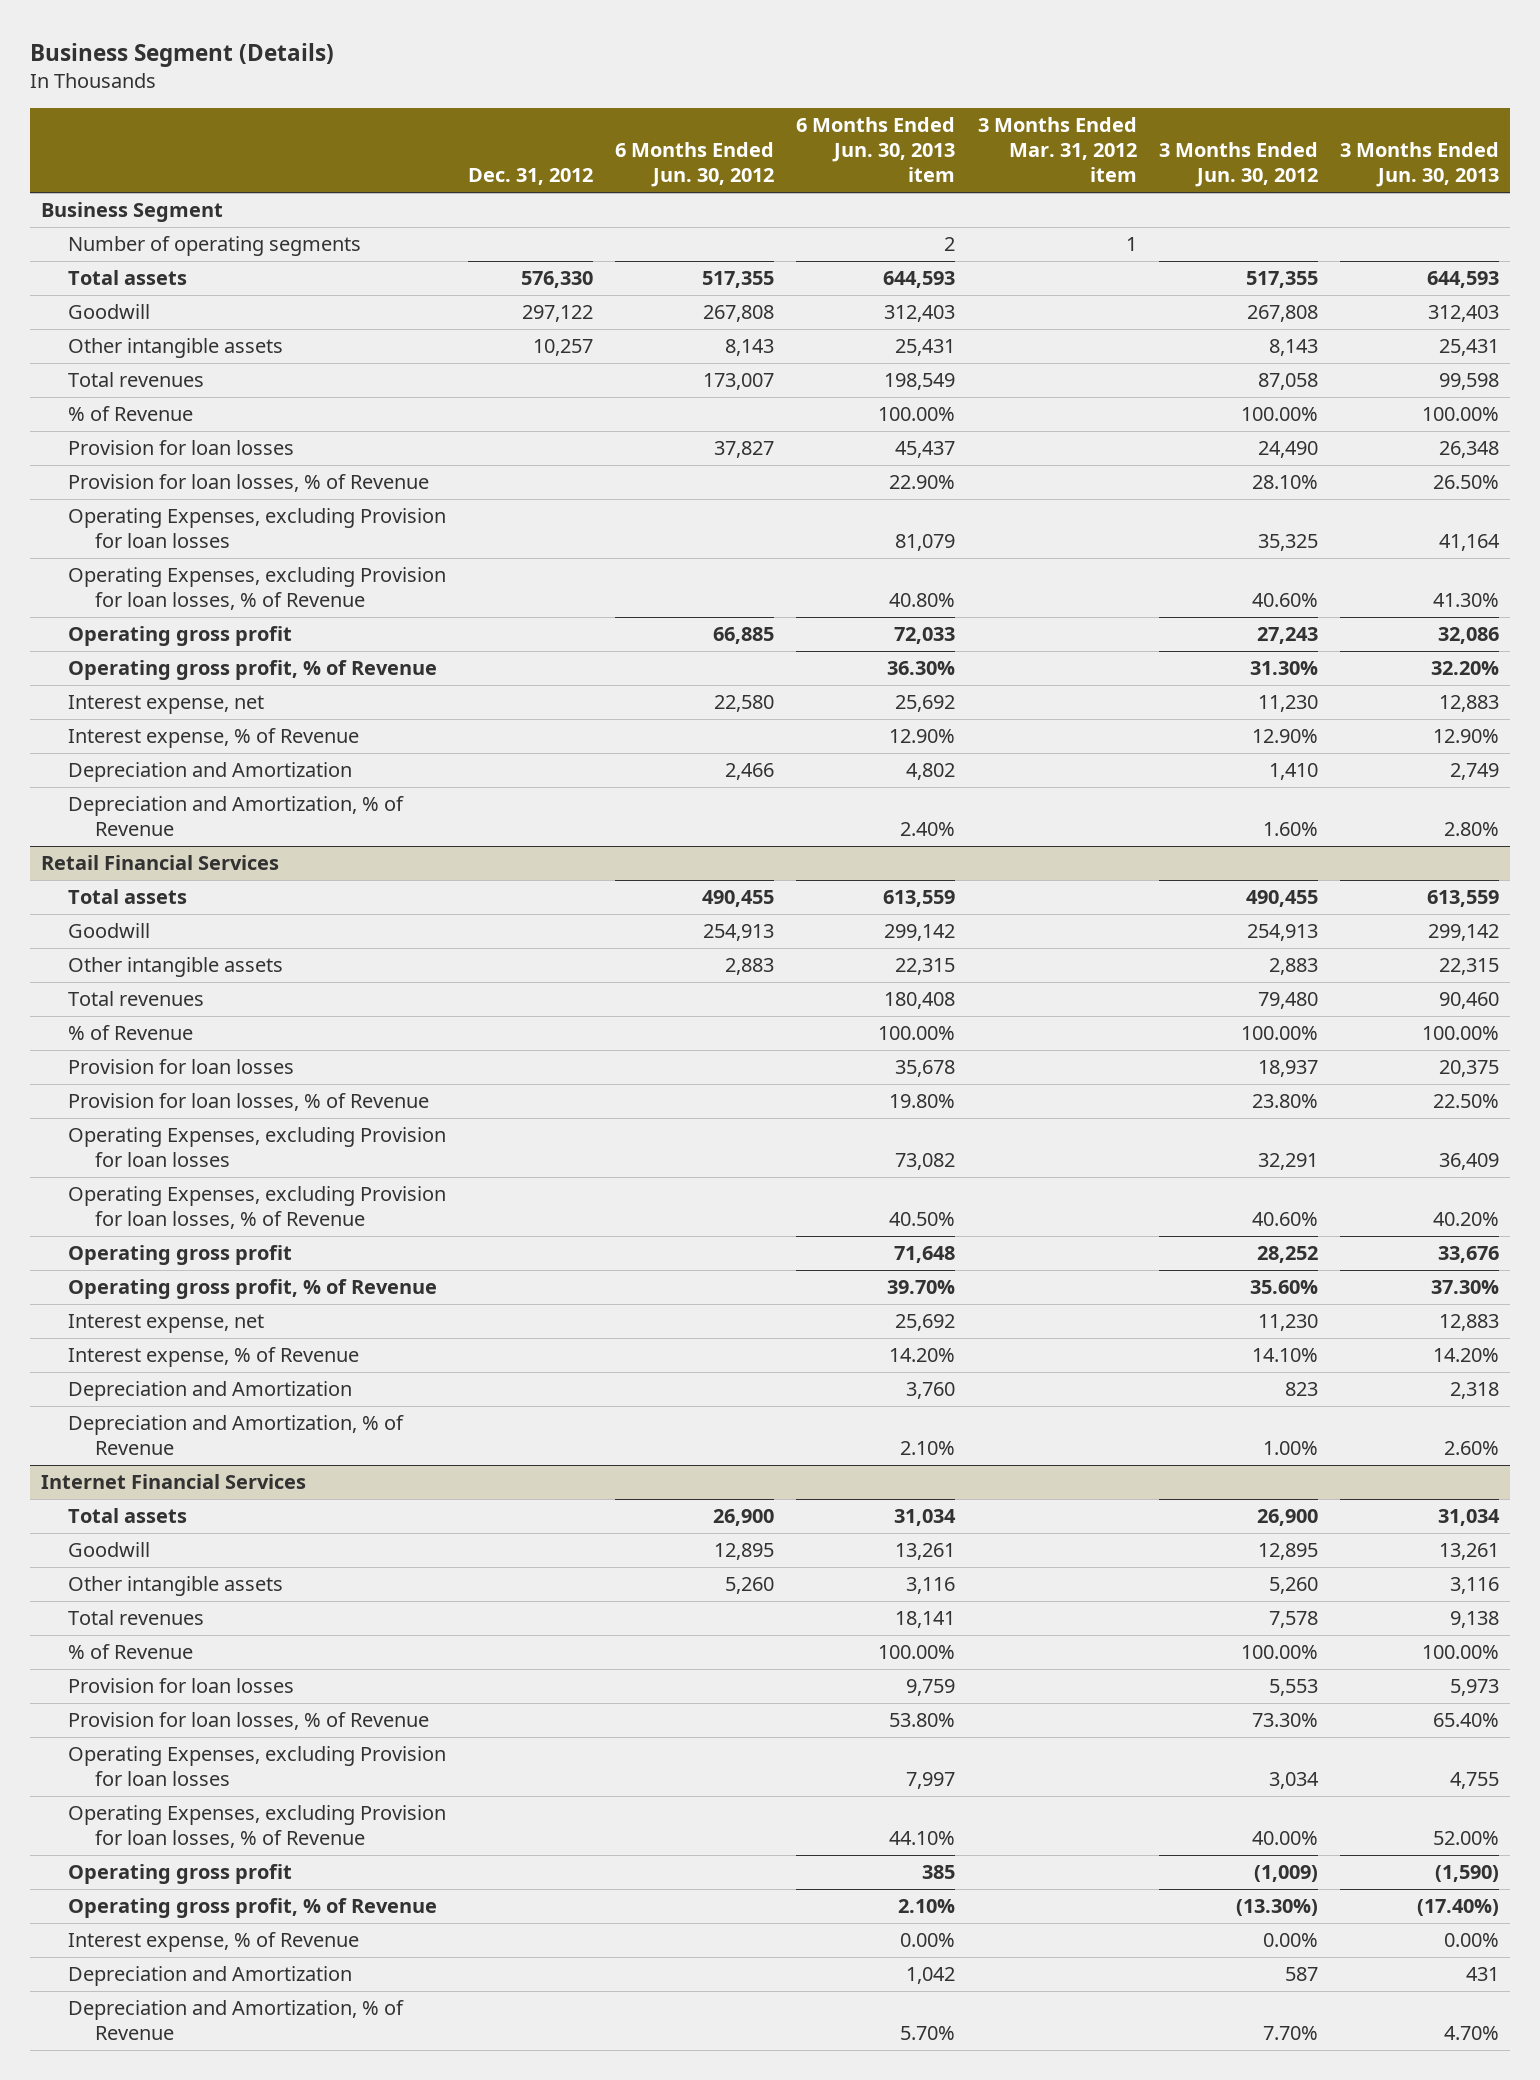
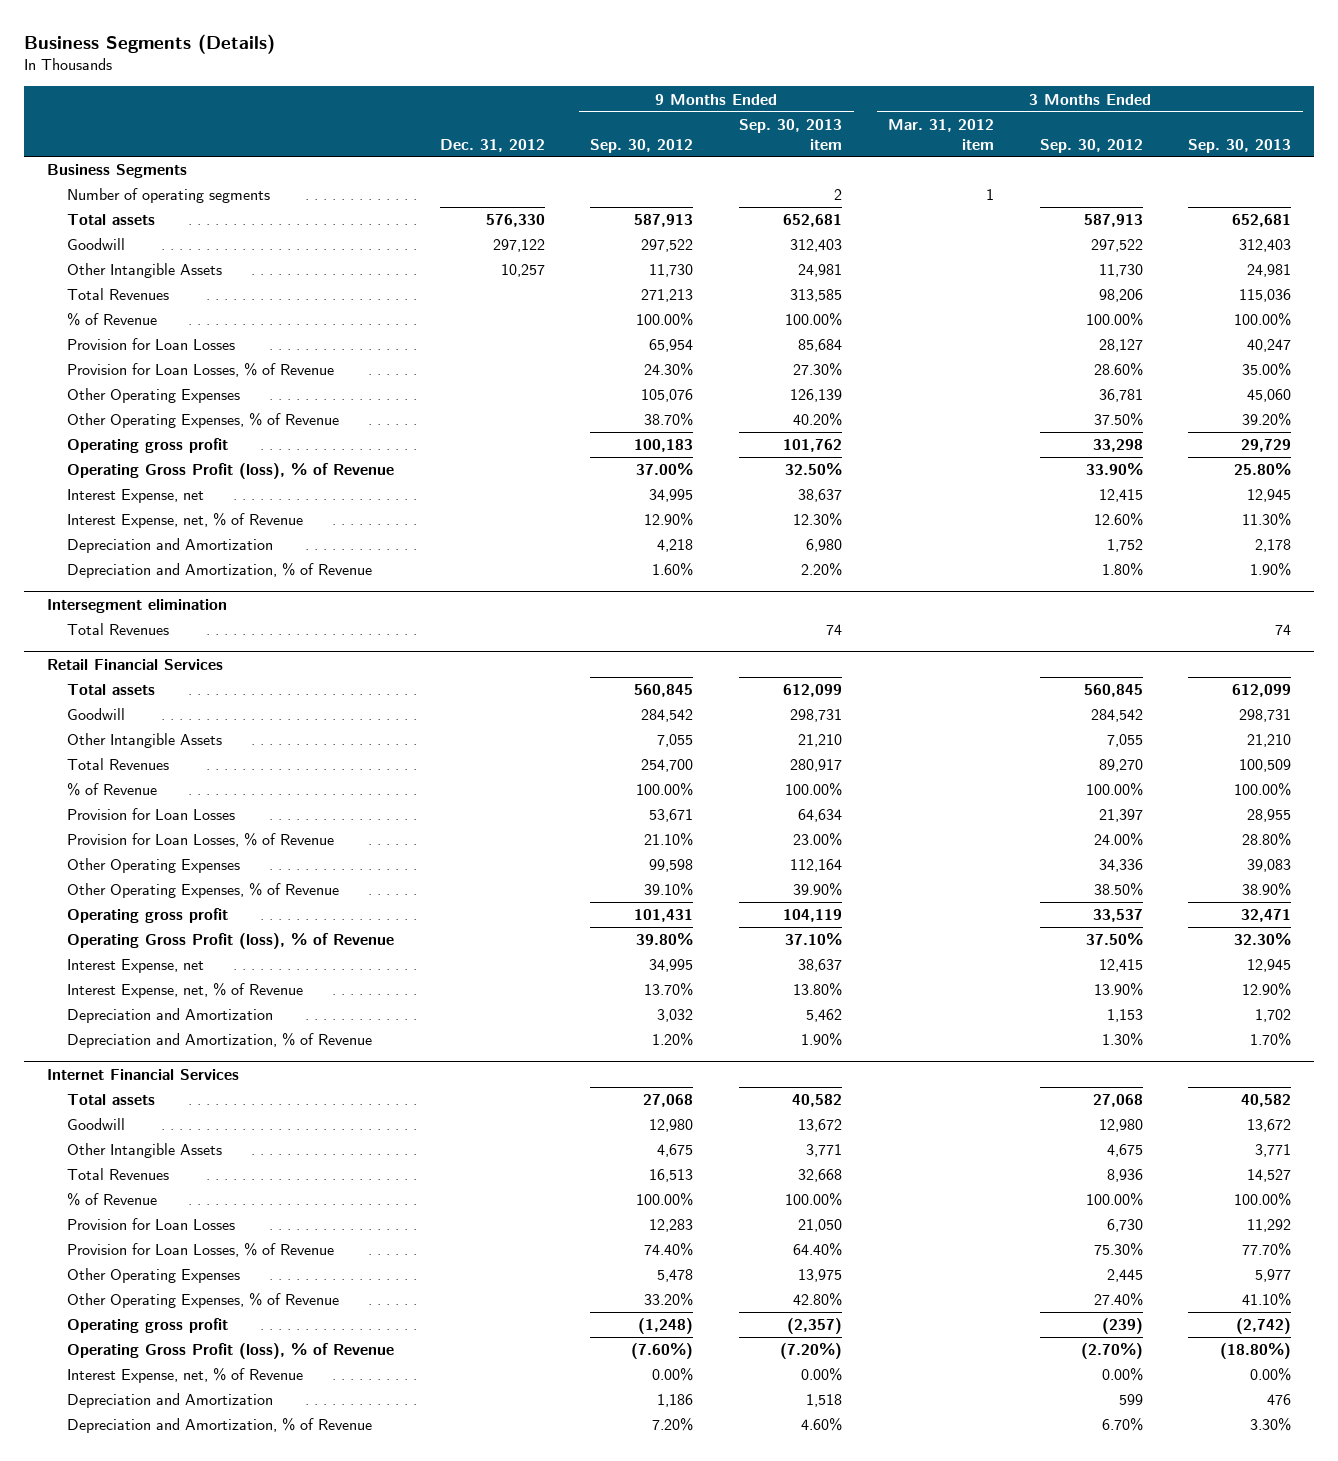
- Business Segment (Details)
+ Business Segments (Details)
- | Dec. 31, 2012 | 6 Months Ended Jun. 30, 2012 | 6 Months Ended Jun. 30, 2013 item | 3 Months Ended Mar. 31, 2012 item | 3 Months Ended Jun. 30, 2012 | 3 Months Ended Jun. 30, 2013
+ | Dec. 31, 2012 | 9 Months Ended Sep. 30, 2012 | 9 Months Ended Sep. 30, 2013 item | 3 Months Ended Mar. 31, 2012 item | 3 Months Ended Sep. 30, 2012 | 3 Months Ended Sep. 30, 2013
- Business Segment
+ Business Segments
- Other intangible assets | 10,257 | 8,143 | 25,431 | | 8,143 | 25,431
- Total revenues | | 173,007 | 198,549 | | 87,058 | 99,598
+ Other Intangible Assets | 10,257 | 11,730 | 24,981 | | 11,730 | 24,981
+ Total Revenues | | 271,213 | 313,585 | | 98,206 | 115,036
- Provision for loan losses | | 37,827 | 45,437 | | 24,490 | 26,348
- Provision for loan losses, % of Revenue | | | 22.90% | | 28.10% | 26.50%
- Operating Expenses, excluding Provision for loan losses | | | 81,079 | | 35,325 | 41,164
- Operating Expenses, excluding Provision for loan losses, % of Revenue | | | 40.80% | | 40.60% | 41.30%
+ Provision for Loan Losses | | 65,954 | 85,684 | | 28,127 | 40,247
+ Provision for Loan Losses, % of Revenue | | 24.30% | 27.30% | | 28.60% | 35.00%
+ Other Operating Expenses | | 105,076 | 126,139 | | 36,781 | 45,060
+ Other Operating Expenses, % of Revenue | | 38.70% | 40.20% | | 37.50% | 39.20%
- Operating gross profit, % of Revenue | | | 36.30% | | 31.30% | 32.20%
- Interest expense, net | | 22,580 | 25,692 | | 11,230 | 12,883
- Interest expense, % of Revenue | | | 12.90% | | 12.90% | 12.90%
+ Operating Gross Profit (loss), % of Revenue | | 37.00% | 32.50% | | 33.90% | 25.80%
+ Interest Expense, net | | 34,995 | 38,637 | | 12,415 | 12,945
+ Interest Expense, net, % of Revenue | | 12.90% | 12.30% | | 12.60% | 11.30%
+ Intersegment elimination
+ Total Revenues | | | 74 | | | 74
@ Retail Financial Services
- Other intangible assets | | 2,883 | 22,315 | | 2,883 | 22,315
- Total revenues | | | 180,408 | | 79,480 | 90,460
+ Other Intangible Assets | | 7,055 | 21,210 | | 7,055 | 21,210
+ Total Revenues | | 254,700 | 280,917 | | 89,270 | 100,509
- Provision for loan losses | | | 35,678 | | 18,937 | 20,375
- Provision for loan losses, % of Revenue | | | 19.80% | | 23.80% | 22.50%
- Operating Expenses, excluding Provision for loan losses | | | 73,082 | | 32,291 | 36,409
- Operating Expenses, excluding Provision for loan losses, % of Revenue | | | 40.50% | | 40.60% | 40.20%
+ Provision for Loan Losses | | 53,671 | 64,634 | | 21,397 | 28,955
+ Provision for Loan Losses, % of Revenue | | 21.10% | 23.00% | | 24.00% | 28.80%
+ Other Operating Expenses | | 99,598 | 112,164 | | 34,336 | 39,083
+ Other Operating Expenses, % of Revenue | | 39.10% | 39.90% | | 38.50% | 38.90%
- Operating gross profit, % of Revenue | | | 39.70% | | 35.60% | 37.30%
- Interest expense, net | | | 25,692 | | 11,230 | 12,883
- Interest expense, % of Revenue | | | 14.20% | | 14.10% | 14.20%
+ Operating Gross Profit (loss), % of Revenue | | 39.80% | 37.10% | | 37.50% | 32.30%
+ Interest Expense, net | | 34,995 | 38,637 | | 12,415 | 12,945
+ Interest Expense, net, % of Revenue | | 13.70% | 13.80% | | 13.90% | 12.90%
@ Internet Financial Services
- Other intangible assets | | 5,260 | 3,116 | | 5,260 | 3,116
- Total revenues | | | 18,141 | | 7,578 | 9,138
+ Other Intangible Assets | | 4,675 | 3,771 | | 4,675 | 3,771
+ Total Revenues | | 16,513 | 32,668 | | 8,936 | 14,527
- Provision for loan losses | | | 9,759 | | 5,553 | 5,973
- Provision for loan losses, % of Revenue | | | 53.80% | | 73.30% | 65.40%
- Operating Expenses, excluding Provision for loan losses | | | 7,997 | | 3,034 | 4,755
- Operating Expenses, excluding Provision for loan losses, % of Revenue | | | 44.10% | | 40.00% | 52.00%
+ Provision for Loan Losses | | 12,283 | 21,050 | | 6,730 | 11,292
+ Provision for Loan Losses, % of Revenue | | 74.40% | 64.40% | | 75.30% | 77.70%
+ Other Operating Expenses | | 5,478 | 13,975 | | 2,445 | 5,977
+ Other Operating Expenses, % of Revenue | | 33.20% | 42.80% | | 27.40% | 41.10%
- Operating gross profit, % of Revenue | | | 2.10% | | (13.30%) | (17.40%)
- Interest expense, % of Revenue | | | 0.00% | | 0.00% | 0.00%
+ Operating Gross Profit (loss), % of Revenue | | (7.60%) | (7.20%) | | (2.70%) | (18.80%)
+ Interest Expense, net, % of Revenue | | 0.00% | 0.00% | | 0.00% | 0.00%

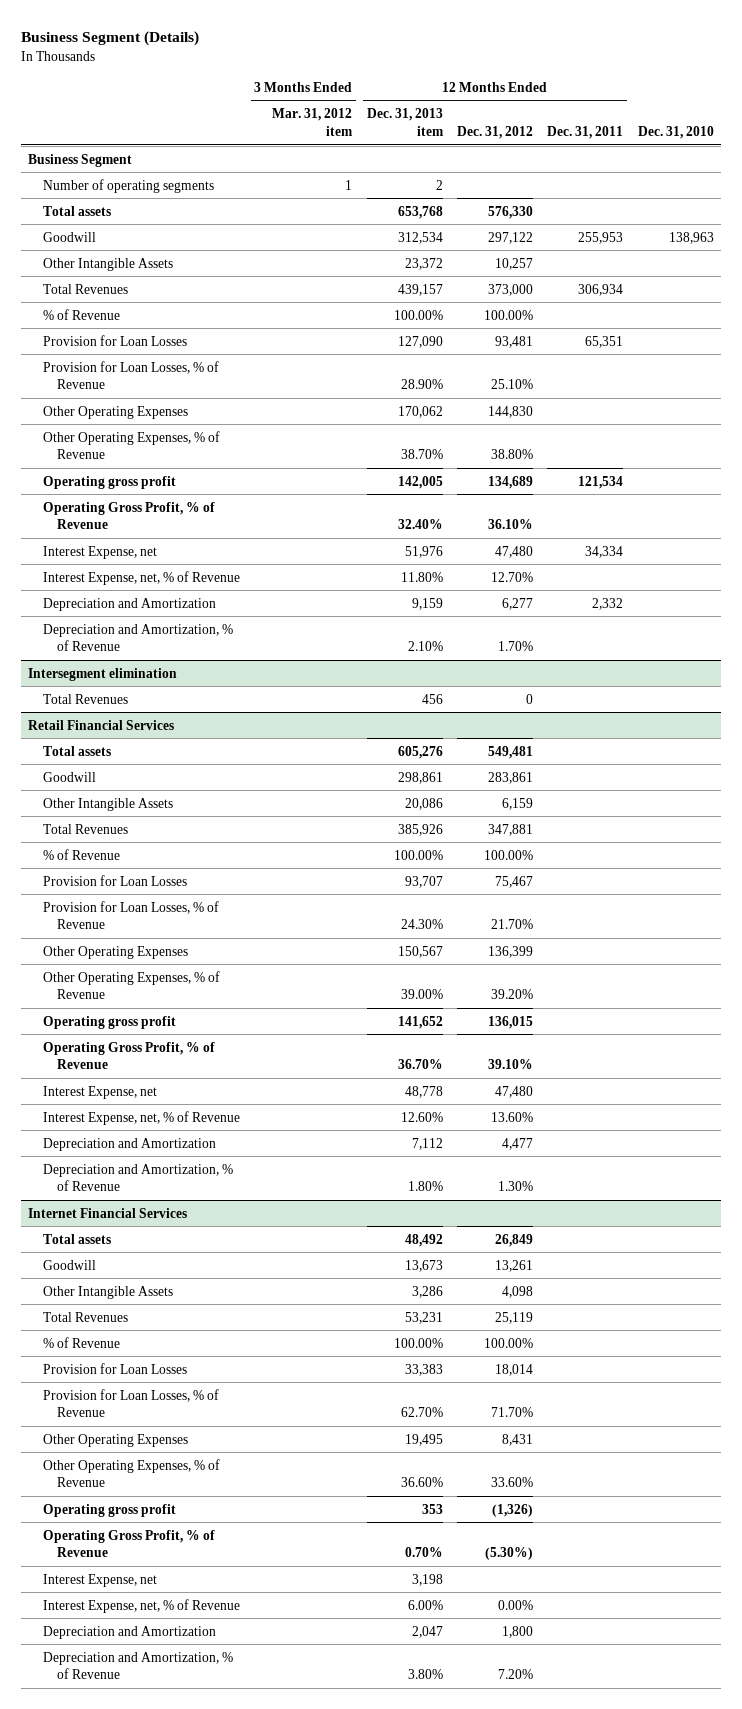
- Business Segments (Details)
+ Business Segment (Details)
- | Dec. 31, 2012 | 9 Months Ended Sep. 30, 2012 | 9 Months Ended Sep. 30, 2013 item | 3 Months Ended Mar. 31, 2012 item | 3 Months Ended Sep. 30, 2012 | 3 Months Ended Sep. 30, 2013
+ | 3 Months Ended Mar. 31, 2012 item | 12 Months Ended Dec. 31, 2013 item | 12 Months Ended Dec. 31, 2012 | 12 Months Ended Dec. 31, 2011 | Dec. 31, 2010
- Business Segments
+ Business Segment
- Operating Gross Profit (loss), % of Revenue | | 37.00% | 32.50% | | 33.90% | 25.80%
+ Operating Gross Profit, % of Revenue | | 32.40% | 36.10% | |
@ Retail Financial Services
- Operating Gross Profit (loss), % of Revenue | | 39.80% | 37.10% | | 37.50% | 32.30%
+ Operating Gross Profit, % of Revenue | | 36.70% | 39.10% | |
@ Internet Financial Services
- Operating Gross Profit (loss), % of Revenue | | (7.60%) | (7.20%) | | (2.70%) | (18.80%)
+ Operating Gross Profit, % of Revenue | | 0.70% | (5.30%) | |
+ Interest Expense, net | | 3,198 | | |

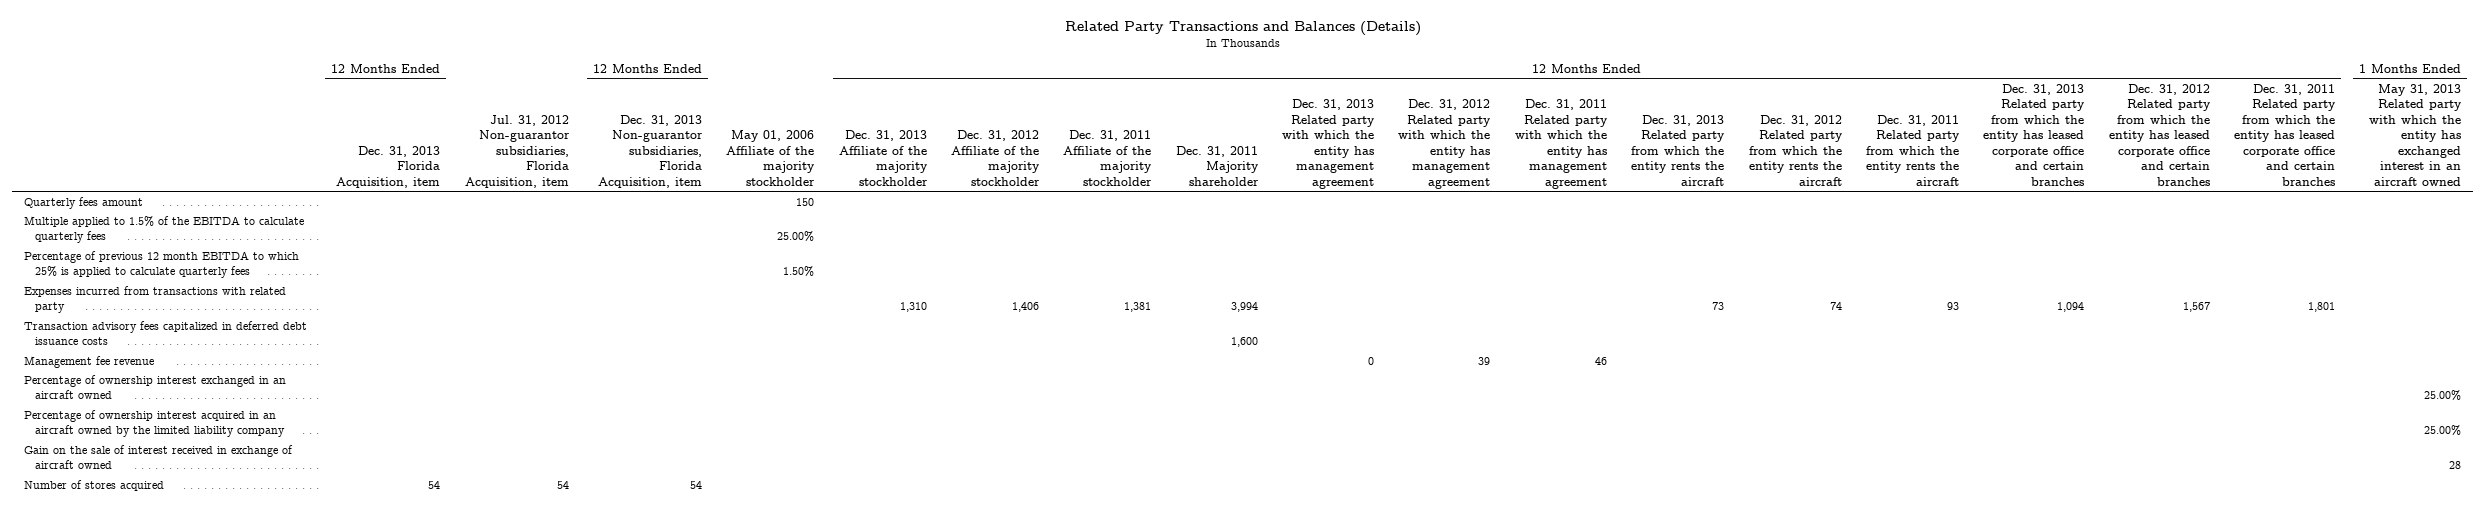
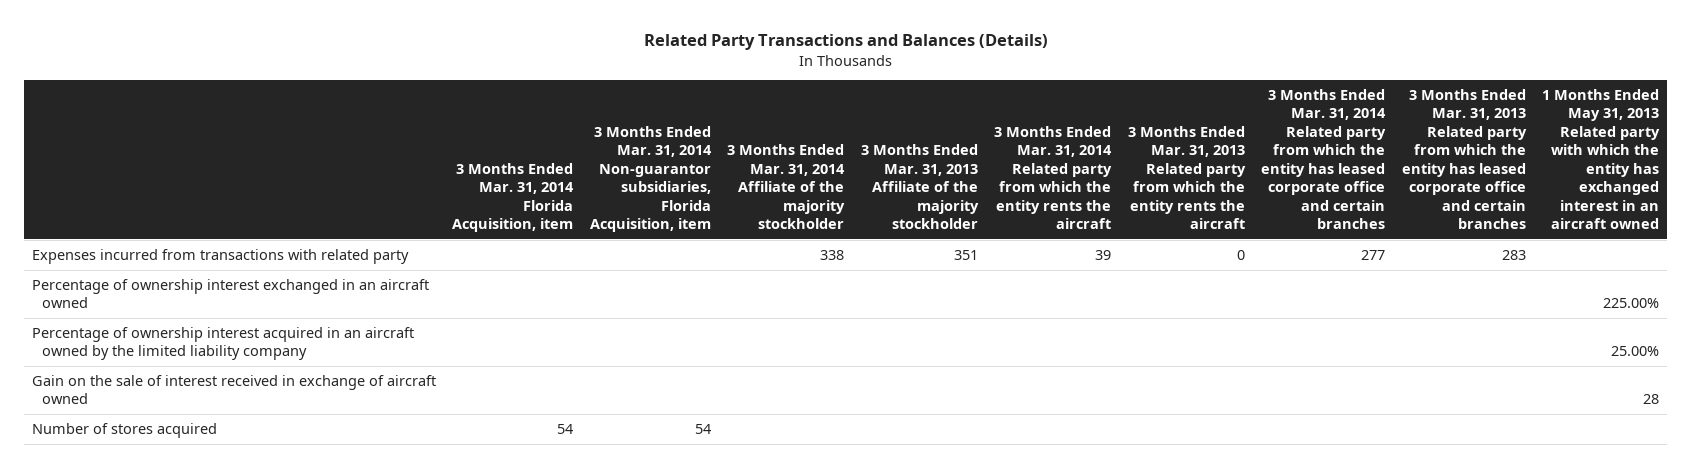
- | 12 Months Ended Dec. 31, 2013 Florida Acquisition, item | Jul. 31, 2012 Non-guarantor subsidiaries, Florida Acquisition, item | 12 Months Ended Dec. 31, 2013 Non-guarantor subsidiaries, Florida Acquisition, item | May 01, 2006 Affiliate of the majority stockholder | 12 Months Ended Dec. 31, 2013 Affiliate of the majority stockholder | 12 Months Ended Dec. 31, 2012 Affiliate of the majority stockholder | 12 Months Ended Dec. 31, 2011 Affiliate of the majority stockholder | 12 Months Ended Dec. 31, 2011 Majority shareholder | 12 Months Ended Dec. 31, 2013 Related party with which the entity has management agreement | 12 Months Ended Dec. 31, 2012 Related party with which the entity has management agreement | 12 Months Ended Dec. 31, 2011 Related party with which the entity has management agreement | 12 Months Ended Dec. 31, 2013 Related party from which the entity rents the aircraft | 12 Months Ended Dec. 31, 2012 Related party from which the entity rents the aircraft | 12 Months Ended Dec. 31, 2011 Related party from which the entity rents the aircraft | 12 Months Ended Dec. 31, 2013 Related party from which the entity has leased corporate office and certain branches | 12 Months Ended Dec. 31, 2012 Related party from which the entity has leased corporate office and certain branches | 12 Months Ended Dec. 31, 2011 Related party from which the entity has leased corporate office and certain branches | 1 Months Ended May 31, 2013 Related party with which the entity has exchanged interest in an aircraft owned
+ | 3 Months Ended Mar. 31, 2014 Florida Acquisition, item | 3 Months Ended Mar. 31, 2014 Non-guarantor subsidiaries, Florida Acquisition, item | 3 Months Ended Mar. 31, 2014 Affiliate of the majority stockholder | 3 Months Ended Mar. 31, 2013 Affiliate of the majority stockholder | 3 Months Ended Mar. 31, 2014 Related party from which the entity rents the aircraft | 3 Months Ended Mar. 31, 2013 Related party from which the entity rents the aircraft | 3 Months Ended Mar. 31, 2014 Related party from which the entity has leased corporate office and certain branches | 3 Months Ended Mar. 31, 2013 Related party from which the entity has leased corporate office and certain branches | 1 Months Ended May 31, 2013 Related party with which the entity has exchanged interest in an aircraft owned
- Quarterly fees amount | | | | 150 | | | | | | | | | | | | | |
- Multiple applied to 1.5% of the EBITDA to calculate quarterly fees | | | | 25.00% | | | | | | | | | | | | | |
- Percentage of previous 12 month EBITDA to which 25% is applied to calculate quarterly fees | | | | 1.50% | | | | | | | | | | | | | |
- Transaction advisory fees capitalized in deferred debt issuance costs | | | | | | | | 1,600 | | | | | | | | | |
- Management fee revenue | | | | | | | | | 0 | 39 | 46 | | | | | | |
- Percentage of ownership interest exchanged in an aircraft owned | | | | | | | | | | | | | | | | | | 25.00%
+ Percentage of ownership interest exchanged in an aircraft owned | | | | | | | | | 225.00%

